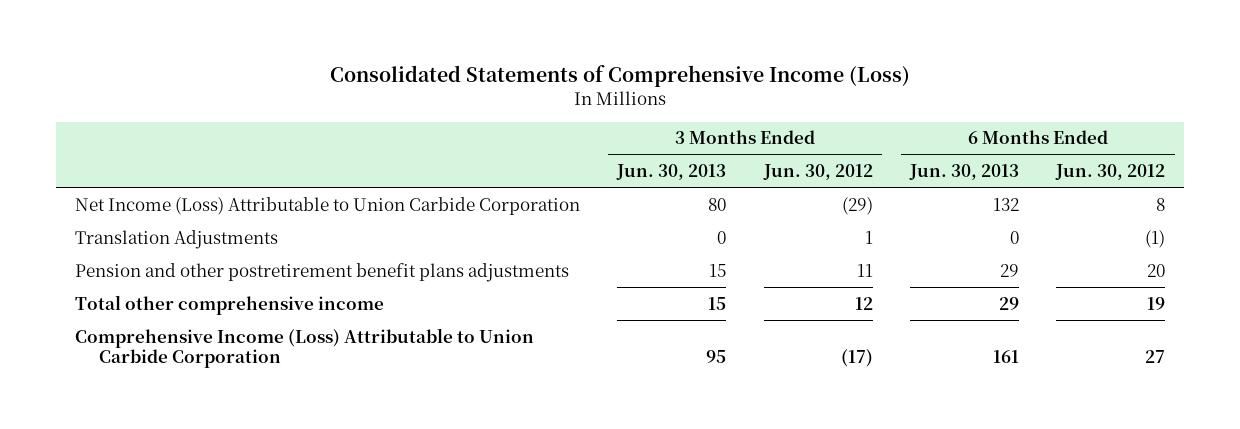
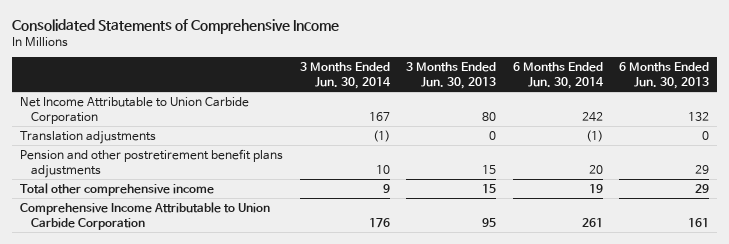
- Consolidated Statements of Comprehensive Income (Loss)
+ Consolidated Statements of Comprehensive Income
- | 3 Months Ended Jun. 30, 2013 | 3 Months Ended Jun. 30, 2012 | 6 Months Ended Jun. 30, 2013 | 6 Months Ended Jun. 30, 2012
+ | 3 Months Ended Jun. 30, 2014 | 3 Months Ended Jun. 30, 2013 | 6 Months Ended Jun. 30, 2014 | 6 Months Ended Jun. 30, 2013
- Net Income (Loss) Attributable to Union Carbide Corporation | 80 | (29) | 132 | 8
- Translation Adjustments | 0 | 1 | 0 | (1)
+ Net Income Attributable to Union Carbide Corporation | 167 | 80 | 242 | 132
+ Translation adjustments | (1) | 0 | (1) | 0
- Comprehensive Income (Loss) Attributable to Union Carbide Corporation | 95 | (17) | 161 | 27
+ Comprehensive Income Attributable to Union Carbide Corporation | 176 | 95 | 261 | 161

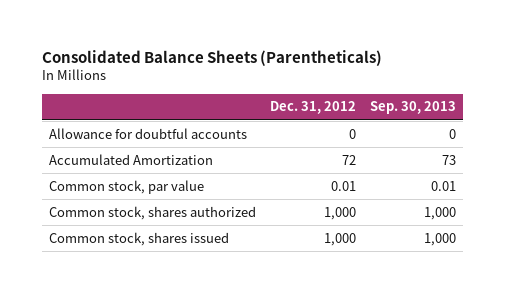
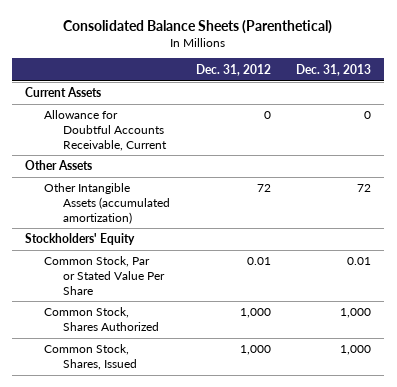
- Consolidated Balance Sheets (Parentheticals)
+ Consolidated Balance Sheets (Parenthetical)
- | Dec. 31, 2012 | Sep. 30, 2013
+ | Dec. 31, 2012 | Dec. 31, 2013
- Allowance for doubtful accounts | 0 | 0
- Accumulated Amortization | 72 | 73
- Common stock, par value | 0.01 | 0.01
- Common stock, shares authorized | 1,000 | 1,000
- Common stock, shares issued | 1,000 | 1,000
+ Current Assets
+ Allowance for Doubtful Accounts Receivable, Current | 0 | 0
+ Other Assets
+ Other Intangible Assets (accumulated amortization) | 72 | 72
+ Stockholders' Equity
+ Common Stock, Par or Stated Value Per Share | 0.01 | 0.01
+ Common Stock, Shares Authorized | 1,000 | 1,000
+ Common Stock, Shares, Issued | 1,000 | 1,000

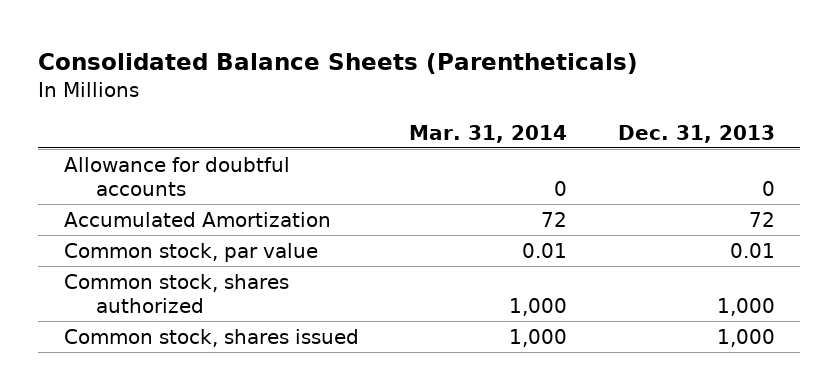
- Consolidated Balance Sheets (Parenthetical)
+ Consolidated Balance Sheets (Parentheticals)
- | Dec. 31, 2012 | Dec. 31, 2013
+ | Mar. 31, 2014 | Dec. 31, 2013
- Current Assets
- Allowance for Doubtful Accounts Receivable, Current | 0 | 0
- Other Assets
- Other Intangible Assets (accumulated amortization) | 72 | 72
- Stockholders' Equity
- Common Stock, Par or Stated Value Per Share | 0.01 | 0.01
- Common Stock, Shares Authorized | 1,000 | 1,000
- Common Stock, Shares, Issued | 1,000 | 1,000
+ Allowance for doubtful accounts | 0 | 0
+ Accumulated Amortization | 72 | 72
+ Common stock, par value | 0.01 | 0.01
+ Common stock, shares authorized | 1,000 | 1,000
+ Common stock, shares issued | 1,000 | 1,000

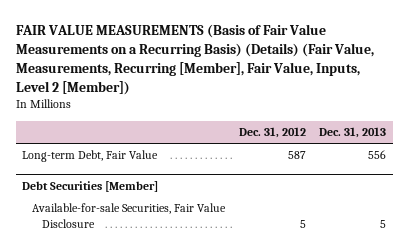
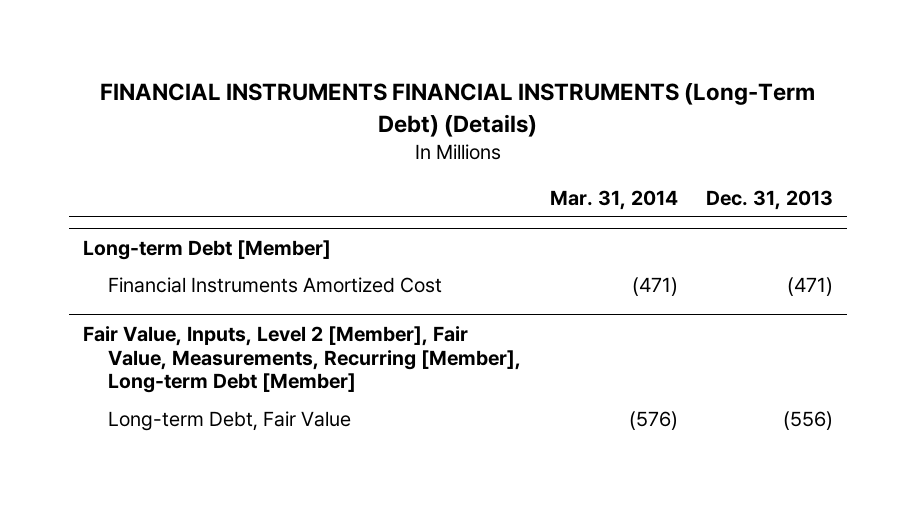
- FAIR VALUE MEASUREMENTS (Basis of Fair Value Measurements on a Recurring Basis) (Details) (Fair Value, Measurements, Recurring [Member], Fair Value, Inputs, Level 2 [Member])
+ FINANCIAL INSTRUMENTS FINANCIAL INSTRUMENTS (Long-Term Debt) (Details)
- | Dec. 31, 2012 | Dec. 31, 2013
+ | Mar. 31, 2014 | Dec. 31, 2013
- Long-term Debt, Fair Value | 587 | 556
- Debt Securities [Member]
- Available-for-sale Securities, Fair Value Disclosure | 5 | 5
+ Long-term Debt [Member]
+ Financial Instruments Amortized Cost | (471) | (471)
+ Fair Value, Inputs, Level 2 [Member], Fair Value, Measurements, Recurring [Member], Long-term Debt [Member]
+ Long-term Debt, Fair Value | (576) | (556)

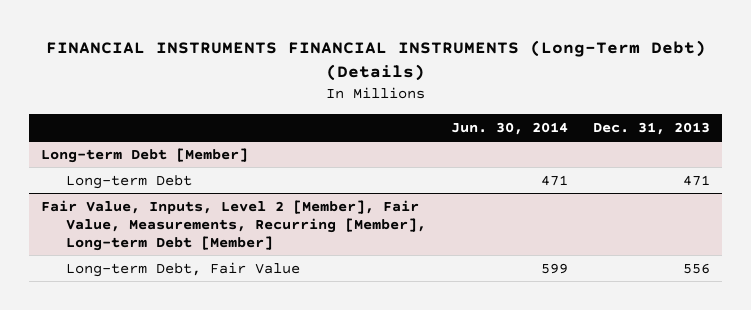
- | Mar. 31, 2014 | Dec. 31, 2013
+ | Jun. 30, 2014 | Dec. 31, 2013
@ Long-term Debt [Member]
- Financial Instruments Amortized Cost | (471) | (471)
+ Long-term Debt | 471 | 471
@ Fair Value, Inputs, Level 2 [Member], Fair Value, Measurements, Recurring [Member], Long-term Debt [Member]
- Long-term Debt, Fair Value | (576) | (556)
+ Long-term Debt, Fair Value | 599 | 556

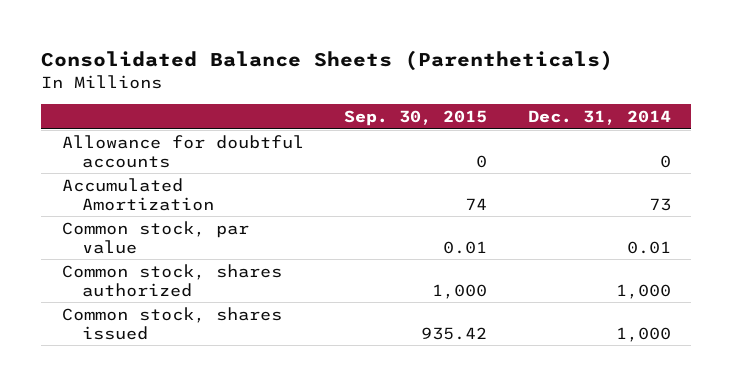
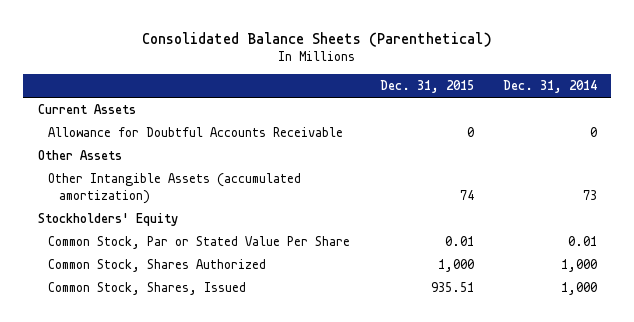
- Consolidated Balance Sheets (Parentheticals)
+ Consolidated Balance Sheets (Parenthetical)
- | Sep. 30, 2015 | Dec. 31, 2014
+ | Dec. 31, 2015 | Dec. 31, 2014
- Allowance for doubtful accounts | 0 | 0
- Accumulated Amortization | 74 | 73
- Common stock, par value | 0.01 | 0.01
- Common stock, shares authorized | 1,000 | 1,000
- Common stock, shares issued | 935.42 | 1,000
+ Current Assets
+ Allowance for Doubtful Accounts Receivable | 0 | 0
+ Other Assets
+ Other Intangible Assets (accumulated amortization) | 74 | 73
+ Stockholders' Equity
+ Common Stock, Par or Stated Value Per Share | 0.01 | 0.01
+ Common Stock, Shares Authorized | 1,000 | 1,000
+ Common Stock, Shares, Issued | 935.51 | 1,000

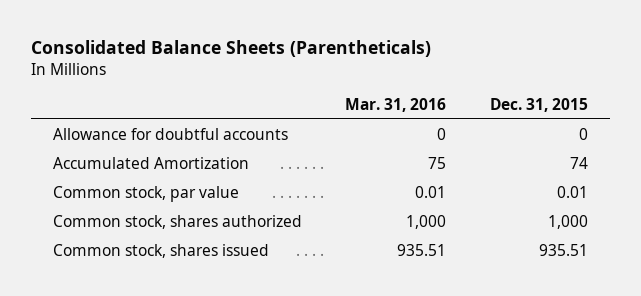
- Consolidated Balance Sheets (Parenthetical)
+ Consolidated Balance Sheets (Parentheticals)
- | Dec. 31, 2015 | Dec. 31, 2014
+ | Mar. 31, 2016 | Dec. 31, 2015
- Current Assets
- Allowance for Doubtful Accounts Receivable | 0 | 0
- Other Assets
- Other Intangible Assets (accumulated amortization) | 74 | 73
- Stockholders' Equity
- Common Stock, Par or Stated Value Per Share | 0.01 | 0.01
- Common Stock, Shares Authorized | 1,000 | 1,000
- Common Stock, Shares, Issued | 935.51 | 1,000
+ Allowance for doubtful accounts | 0 | 0
+ Accumulated Amortization | 75 | 74
+ Common stock, par value | 0.01 | 0.01
+ Common stock, shares authorized | 1,000 | 1,000
+ Common stock, shares issued | 935.51 | 935.51

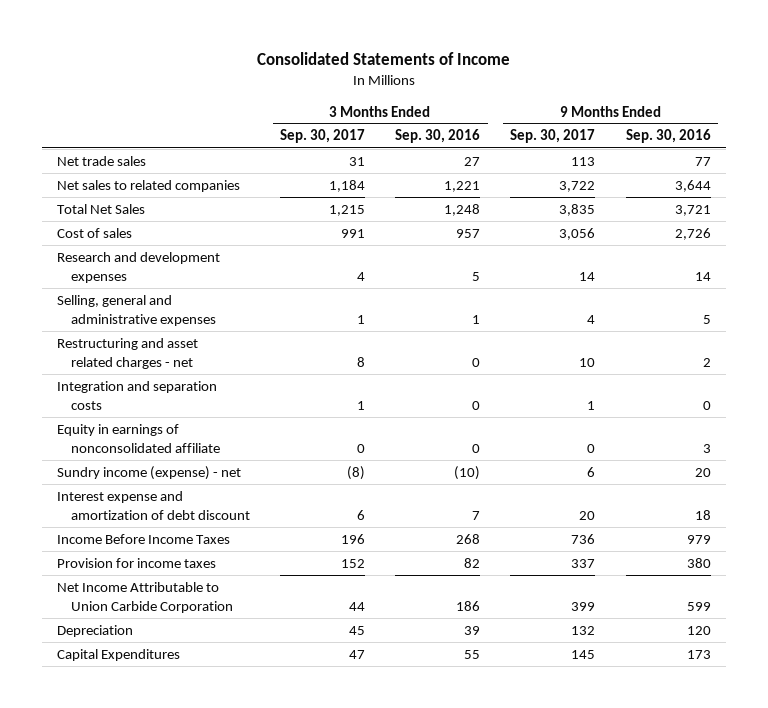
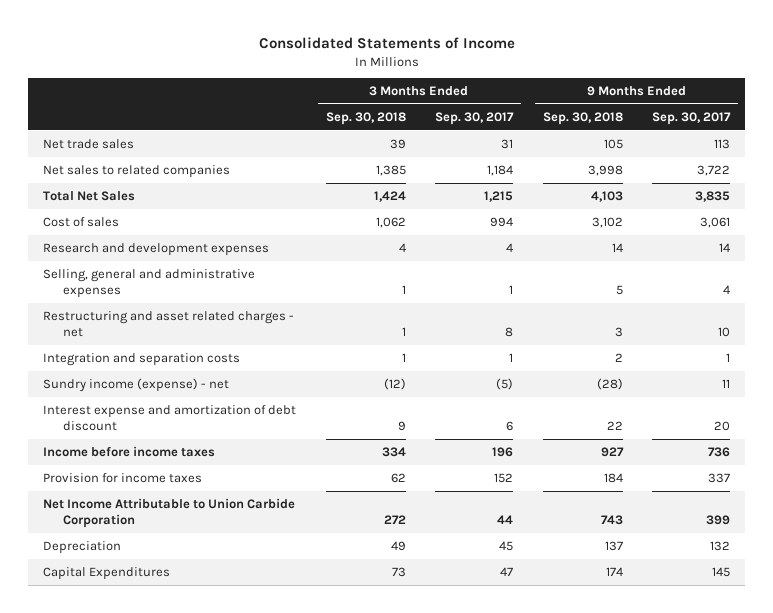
- | 3 Months Ended Sep. 30, 2017 | 3 Months Ended Sep. 30, 2016 | 9 Months Ended Sep. 30, 2017 | 9 Months Ended Sep. 30, 2016
+ | 3 Months Ended Sep. 30, 2018 | 3 Months Ended Sep. 30, 2017 | 9 Months Ended Sep. 30, 2018 | 9 Months Ended Sep. 30, 2017
- Cost of sales | 991 | 957 | 3,056 | 2,726
+ Cost of sales | 1,062 | 994 | 3,102 | 3,061
- Equity in earnings of nonconsolidated affiliate | 0 | 0 | 0 | 3
- Sundry income (expense) - net | (8) | (10) | 6 | 20
+ Sundry income (expense) - net | (12) | (5) | (28) | 11
- Income Before Income Taxes | 196 | 268 | 736 | 979
+ Income before income taxes | 334 | 196 | 927 | 736

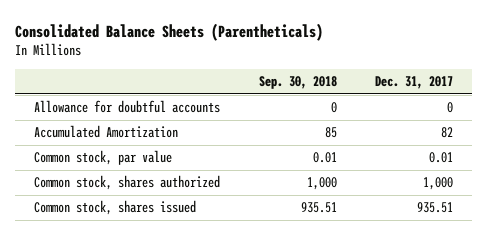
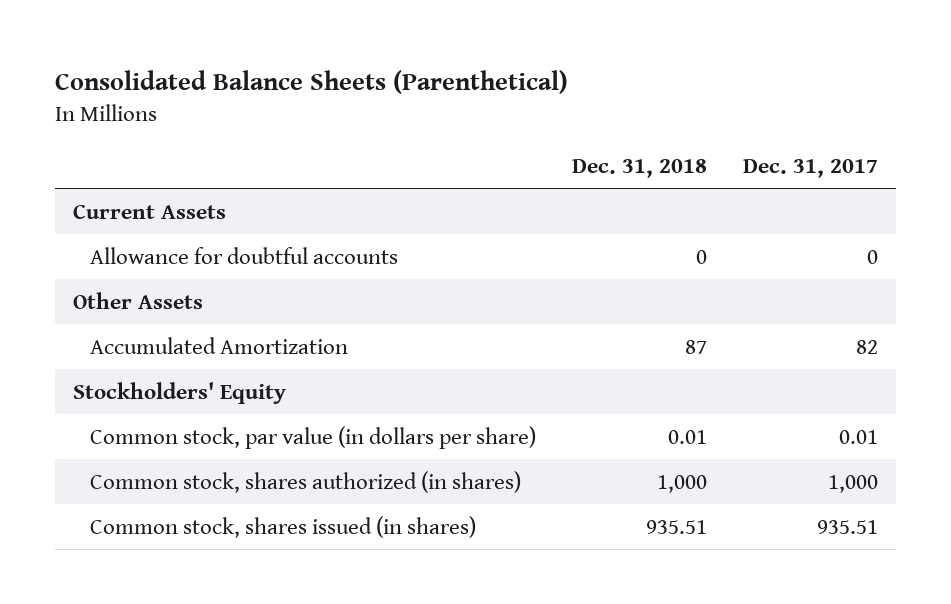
- Consolidated Balance Sheets (Parentheticals)
+ Consolidated Balance Sheets (Parenthetical)
- | Sep. 30, 2018 | Dec. 31, 2017
+ | Dec. 31, 2018 | Dec. 31, 2017
+ Current Assets
+ Other Assets
- Common stock, par value | 0.01 | 0.01
- Common stock, shares authorized | 1,000 | 1,000
- Common stock, shares issued | 935.51 | 935.51
+ Stockholders' Equity
+ Common stock, par value (in dollars per share) | 0.01 | 0.01
+ Common stock, shares authorized (in shares) | 1,000 | 1,000
+ Common stock, shares issued (in shares) | 935.51 | 935.51

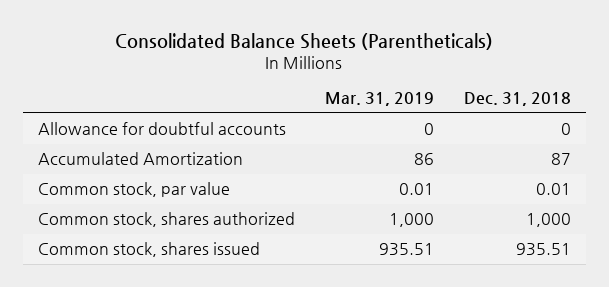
- Consolidated Balance Sheets (Parenthetical)
+ Consolidated Balance Sheets (Parentheticals)
- | Dec. 31, 2018 | Dec. 31, 2017
+ | Mar. 31, 2019 | Dec. 31, 2018
- Current Assets
- Other Assets
- Stockholders' Equity
- Common stock, par value (in dollars per share) | 0.01 | 0.01
- Common stock, shares authorized (in shares) | 1,000 | 1,000
- Common stock, shares issued (in shares) | 935.51 | 935.51
+ Common stock, par value | 0.01 | 0.01
+ Common stock, shares authorized | 1,000 | 1,000
+ Common stock, shares issued | 935.51 | 935.51

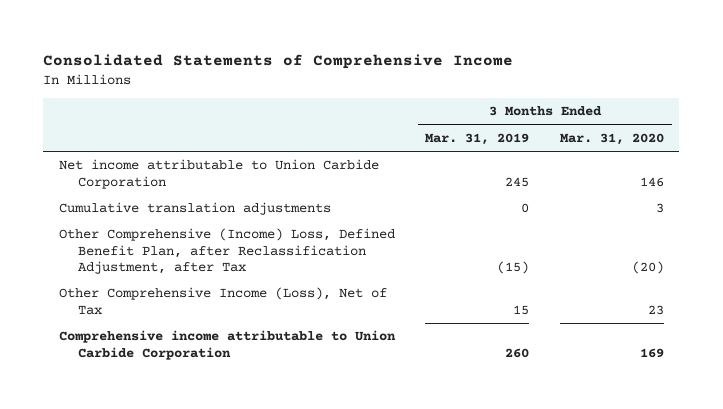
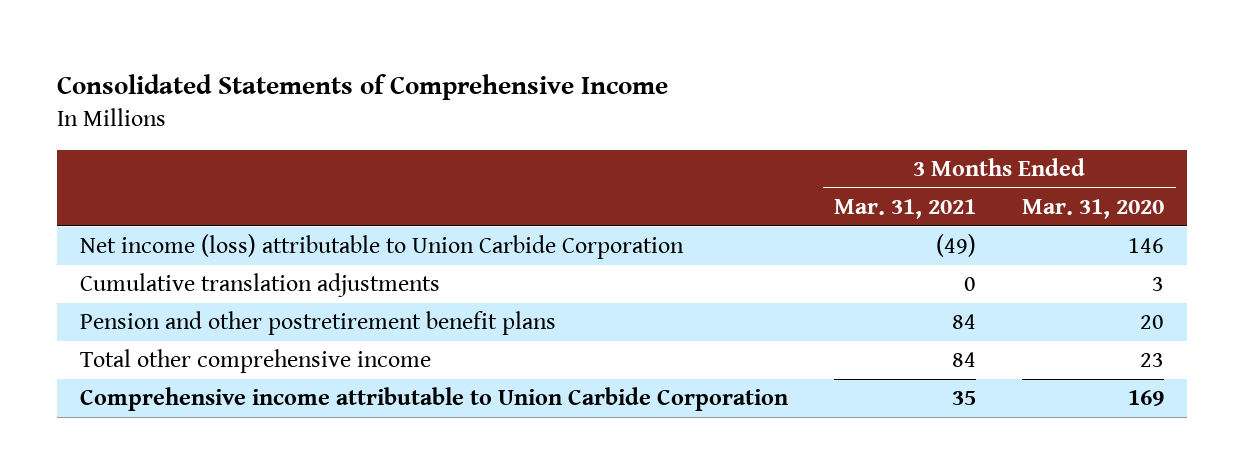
- | 3 Months Ended Mar. 31, 2019 | 3 Months Ended Mar. 31, 2020
+ | 3 Months Ended Mar. 31, 2021 | 3 Months Ended Mar. 31, 2020
- Net income attributable to Union Carbide Corporation | 245 | 146
+ Net income (loss) attributable to Union Carbide Corporation | (49) | 146
- Other Comprehensive (Income) Loss, Defined Benefit Plan, after Reclassification Adjustment, after Tax | (15) | (20)
- Other Comprehensive Income (Loss), Net of Tax | 15 | 23
+ Pension and other postretirement benefit plans | 84 | 20
+ Total other comprehensive income | 84 | 23

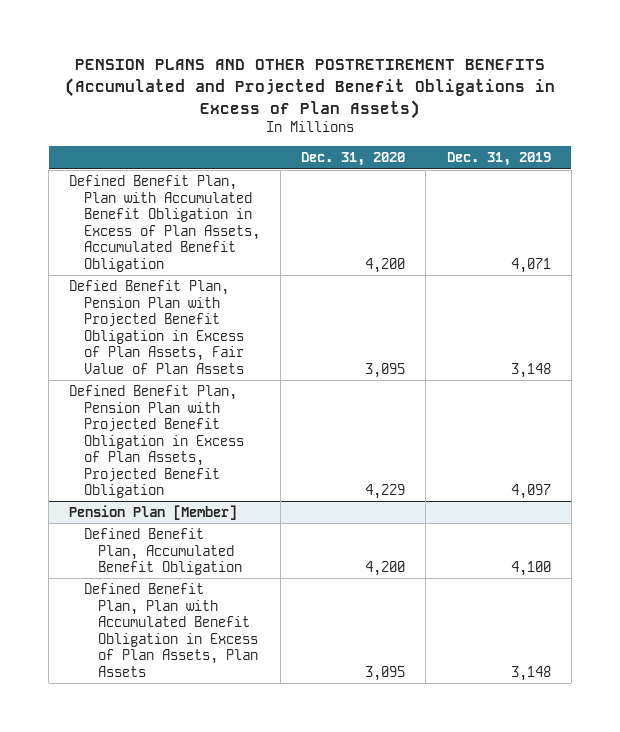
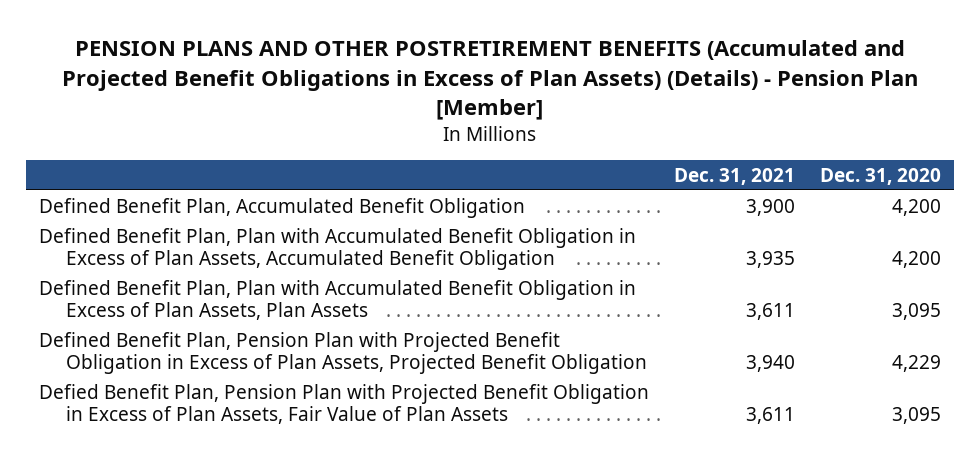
- PENSION PLANS AND OTHER POSTRETIREMENT BENEFITS (Accumulated and Projected Benefit Obligations in Excess of Plan Assets)
+ PENSION PLANS AND OTHER POSTRETIREMENT BENEFITS (Accumulated and Projected Benefit Obligations in Excess of Plan Assets) (Details) - Pension Plan [Member]
- | Dec. 31, 2020 | Dec. 31, 2019
+ | Dec. 31, 2021 | Dec. 31, 2020
- Pension Plan [Member]
moved down: Defined Benefit Plan, Plan with Accumulated Benefit Obligation in Excess of Plan Assets, Accumulated Benefit Obligation | 3,935 | 4,200
moved down: Defined Benefit Plan, Pension Plan with Projected Benefit Obligation in Excess of Plan Assets, Projected Benefit Obligation | 3,940 | 4,229
moved down: Defied Benefit Plan, Pension Plan with Projected Benefit Obligation in Excess of Plan Assets, Fair Value of Plan Assets | 3,611 | 3,095

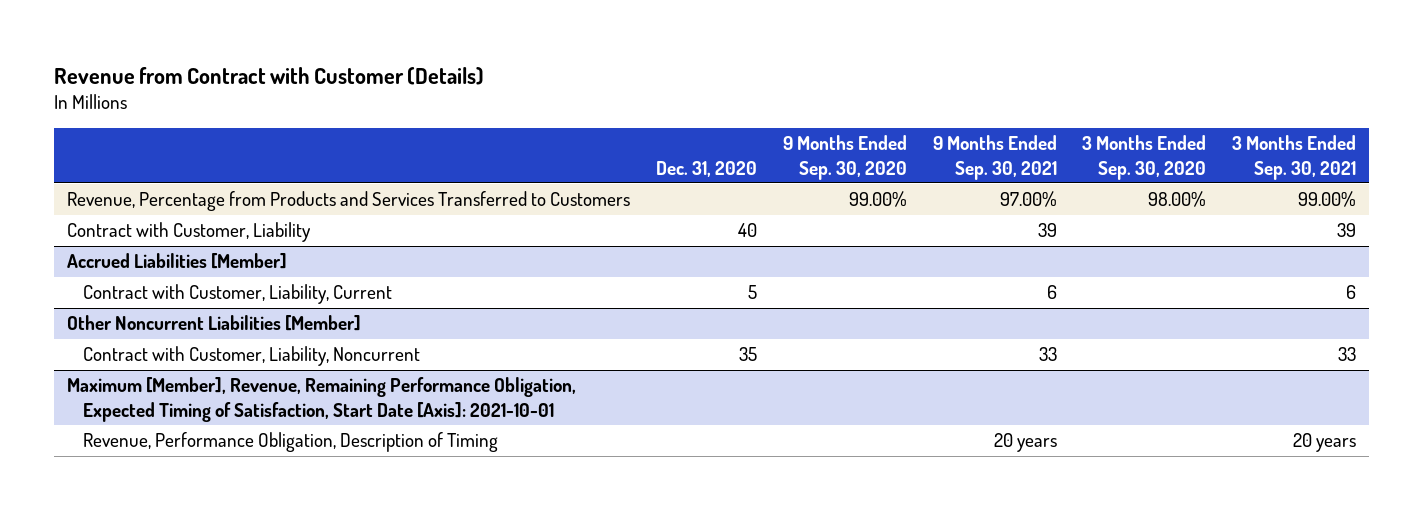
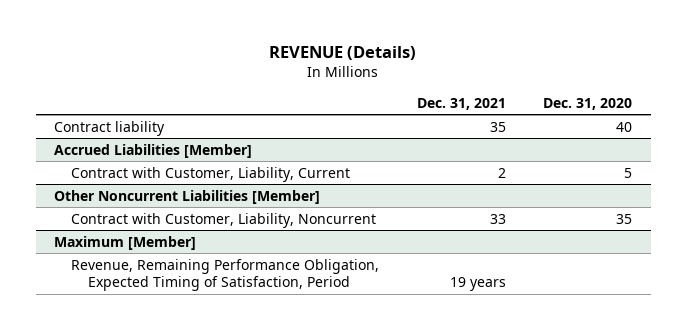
- Revenue from Contract with Customer (Details)
+ REVENUE (Details)
- | Dec. 31, 2020 | 9 Months Ended Sep. 30, 2020 | 9 Months Ended Sep. 30, 2021 | 3 Months Ended Sep. 30, 2020 | 3 Months Ended Sep. 30, 2021
+ | Dec. 31, 2021 | Dec. 31, 2020
- Revenue, Percentage from Products and Services Transferred to Customers | | 99.00% | 97.00% | 98.00% | 99.00%
- Contract with Customer, Liability | 40 | | 39 | | 39
+ Contract liability | 35 | 40
- Maximum [Member], Revenue, Remaining Performance Obligation, Expected Timing of Satisfaction, Start Date [Axis]: 2021-10-01
- Revenue, Performance Obligation, Description of Timing | | | 20 years | | 20 years
+ Maximum [Member]
+ Revenue, Remaining Performance Obligation, Expected Timing of Satisfaction, Period | 19 years |

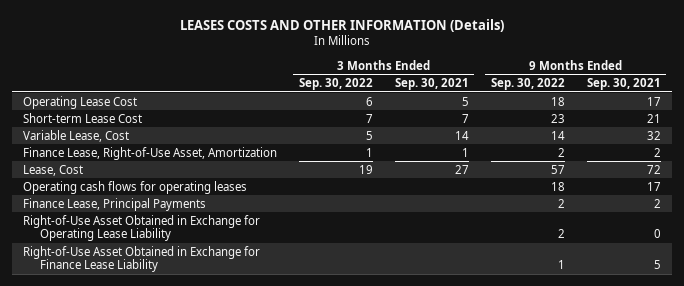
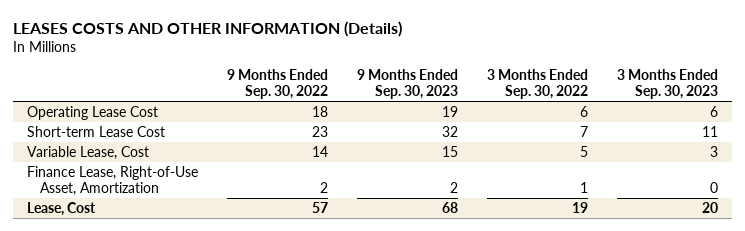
- | 3 Months Ended Sep. 30, 2022 | 3 Months Ended Sep. 30, 2021 | 9 Months Ended Sep. 30, 2022 | 9 Months Ended Sep. 30, 2021
+ | 9 Months Ended Sep. 30, 2022 | 9 Months Ended Sep. 30, 2023 | 3 Months Ended Sep. 30, 2022 | 3 Months Ended Sep. 30, 2023
- Operating cash flows for operating leases | | | 18 | 17
- Finance Lease, Principal Payments | | | 2 | 2
- Right-of-Use Asset Obtained in Exchange for Operating Lease Liability | | | 2 | 0
- Right-of-Use Asset Obtained in Exchange for Finance Lease Liability | | | 1 | 5

